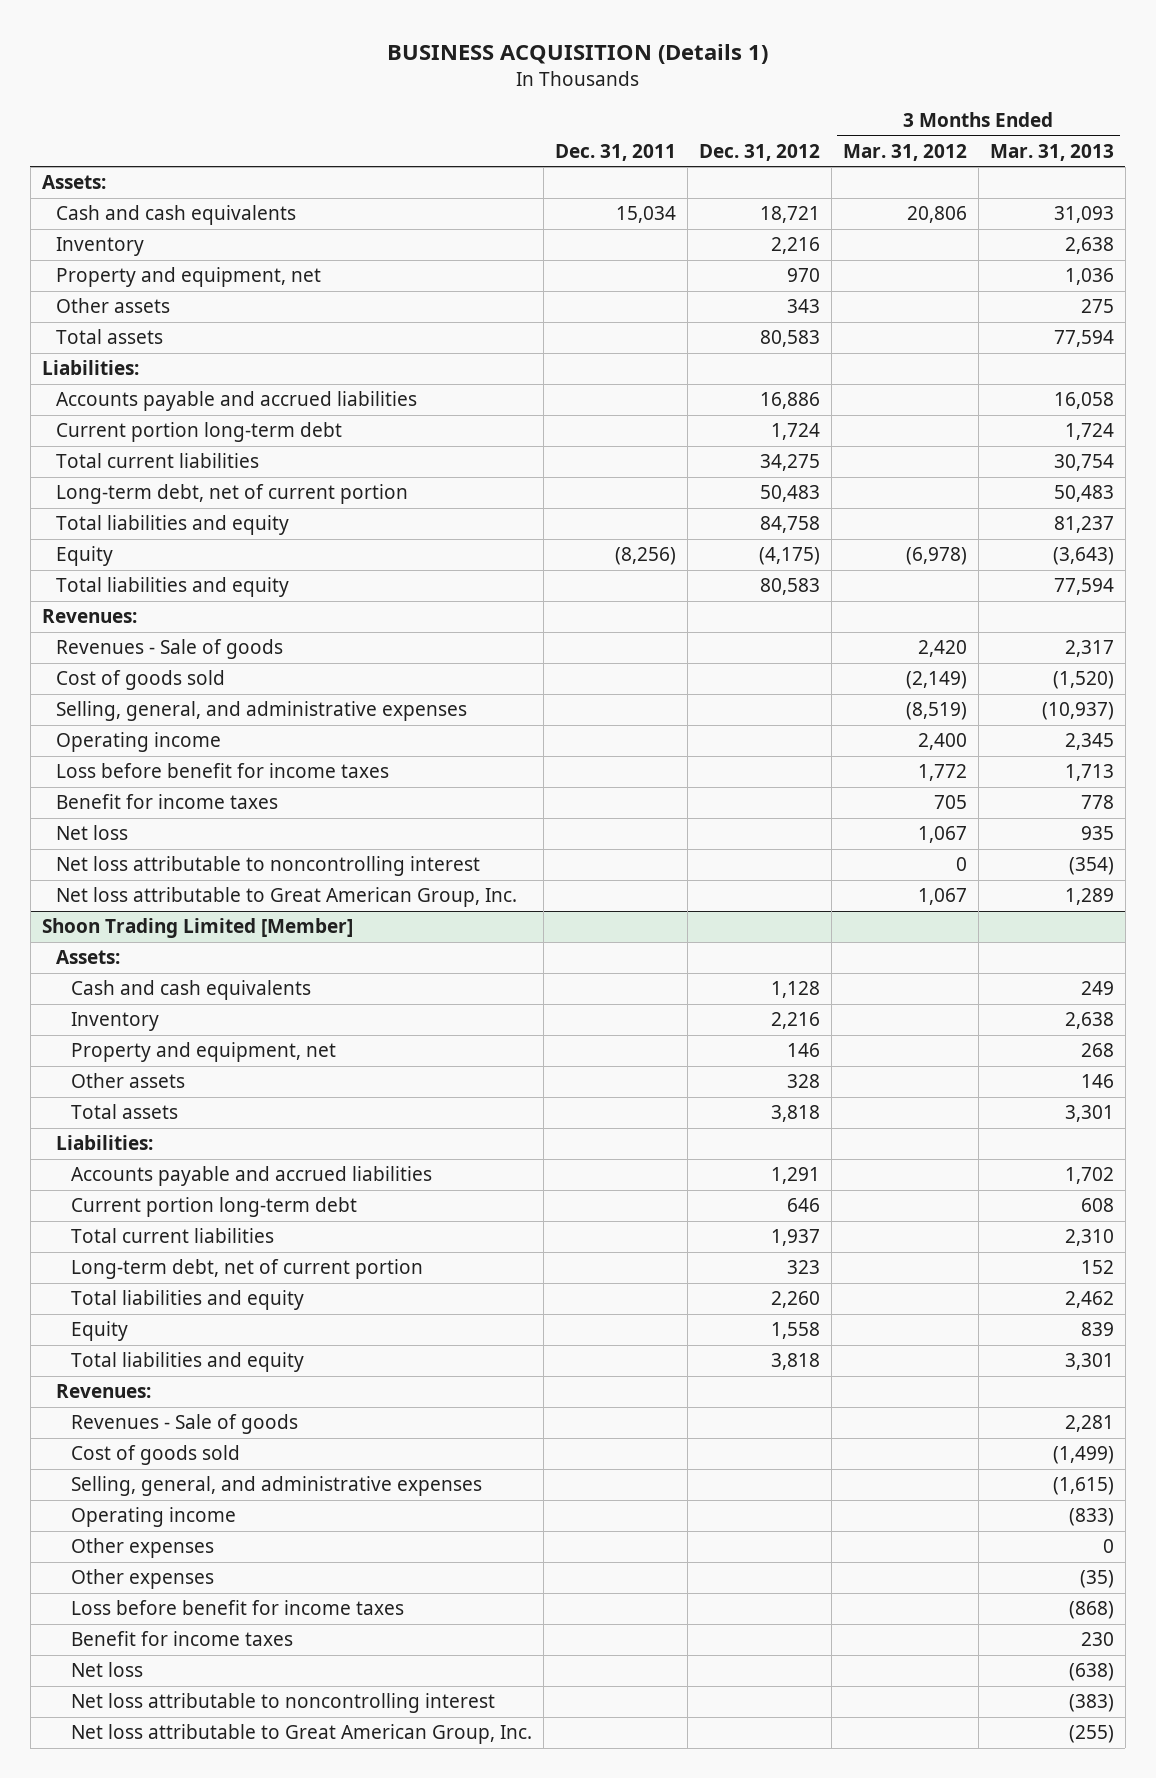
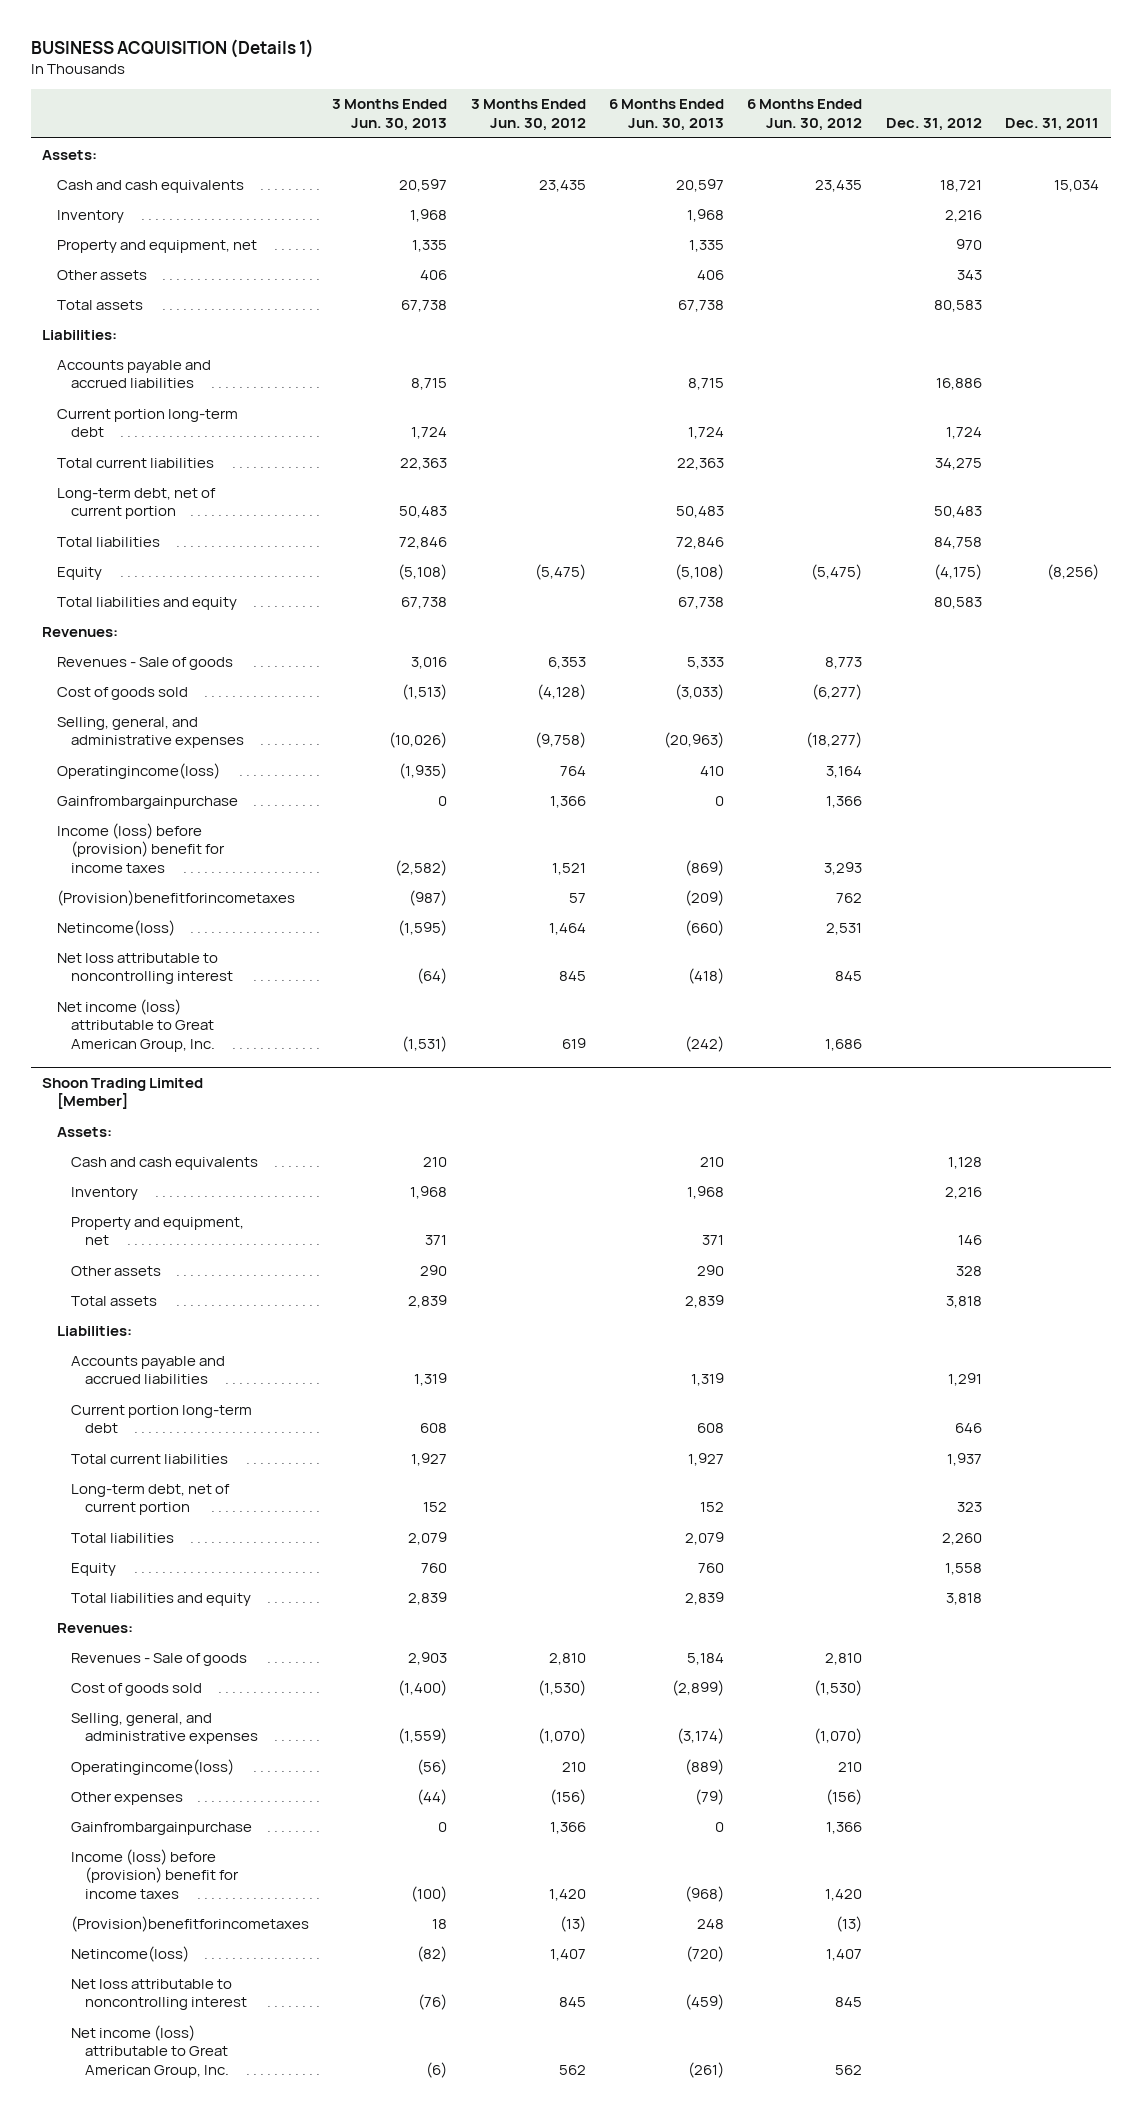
- | Dec. 31, 2011 | Dec. 31, 2012 | 3 Months Ended Mar. 31, 2012 | 3 Months Ended Mar. 31, 2013
+ | 3 Months Ended Jun. 30, 2013 | 3 Months Ended Jun. 30, 2012 | 6 Months Ended Jun. 30, 2013 | 6 Months Ended Jun. 30, 2012 | Dec. 31, 2012 | Dec. 31, 2011
- Total liabilities and equity | | 84,758 | | 81,237
+ Total liabilities | 72,846 | | 72,846 | | 84,758 |
- Operating income | | | 2,400 | 2,345
- Loss before benefit for income taxes | | | 1,772 | 1,713
- Benefit for income taxes | | | 705 | 778
- Net loss | | | 1,067 | 935
+ Operatingincome(loss) | (1,935) | 764 | 410 | 3,164 | |
+ Gainfrombargainpurchase | 0 | 1,366 | 0 | 1,366 | |
+ Income (loss) before (provision) benefit for income taxes | (2,582) | 1,521 | (869) | 3,293 | |
+ (Provision)benefitforincometaxes | (987) | 57 | (209) | 762 | |
+ Netincome(loss) | (1,595) | 1,464 | (660) | 2,531 | |
- Net loss attributable to Great American Group, Inc. | | | 1,067 | 1,289
+ Net income (loss) attributable to Great American Group, Inc. | (1,531) | 619 | (242) | 1,686 | |
@ Shoon Trading Limited [Member]
- Total liabilities and equity | | 2,260 | | 2,462
+ Total liabilities | 2,079 | | 2,079 | | 2,260 |
- Operating income | | | | (833)
- Other expenses | | | | 0
+ Operatingincome(loss) | (56) | 210 | (889) | 210 | |
- Loss before benefit for income taxes | | | | (868)
- Benefit for income taxes | | | | 230
- Net loss | | | | (638)
+ Gainfrombargainpurchase | 0 | 1,366 | 0 | 1,366 | |
+ Income (loss) before (provision) benefit for income taxes | (100) | 1,420 | (968) | 1,420 | |
+ (Provision)benefitforincometaxes | 18 | (13) | 248 | (13) | |
+ Netincome(loss) | (82) | 1,407 | (720) | 1,407 | |
- Net loss attributable to Great American Group, Inc. | | | | (255)
+ Net income (loss) attributable to Great American Group, Inc. | (6) | 562 | (261) | 562 | |

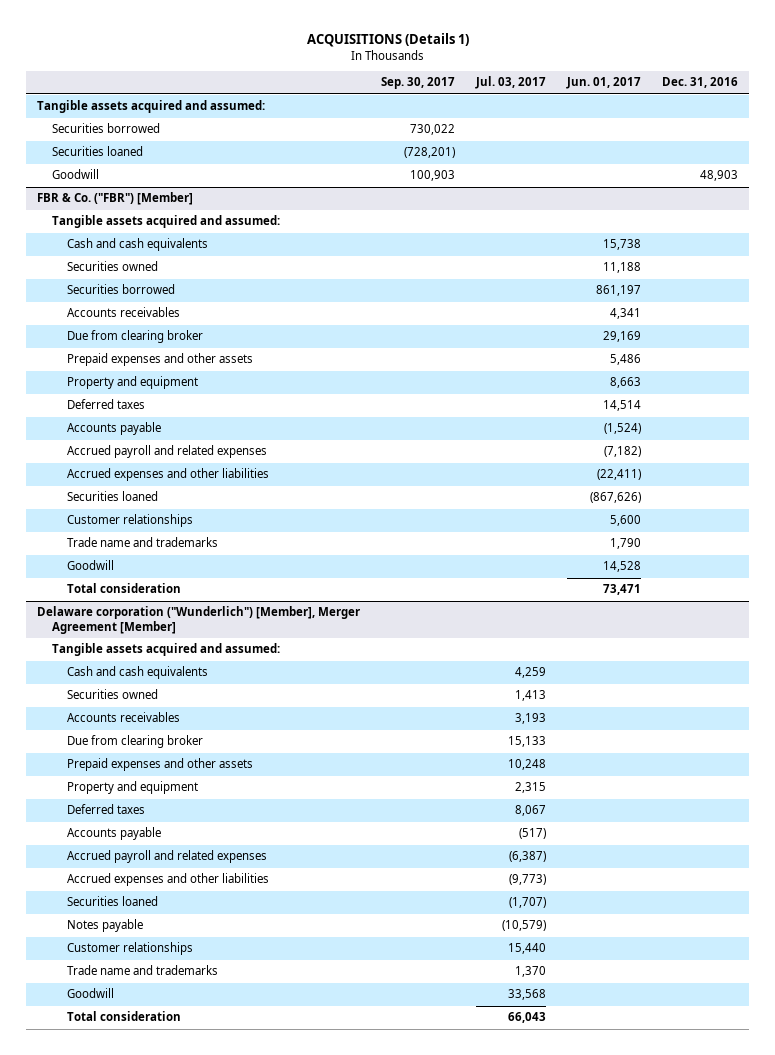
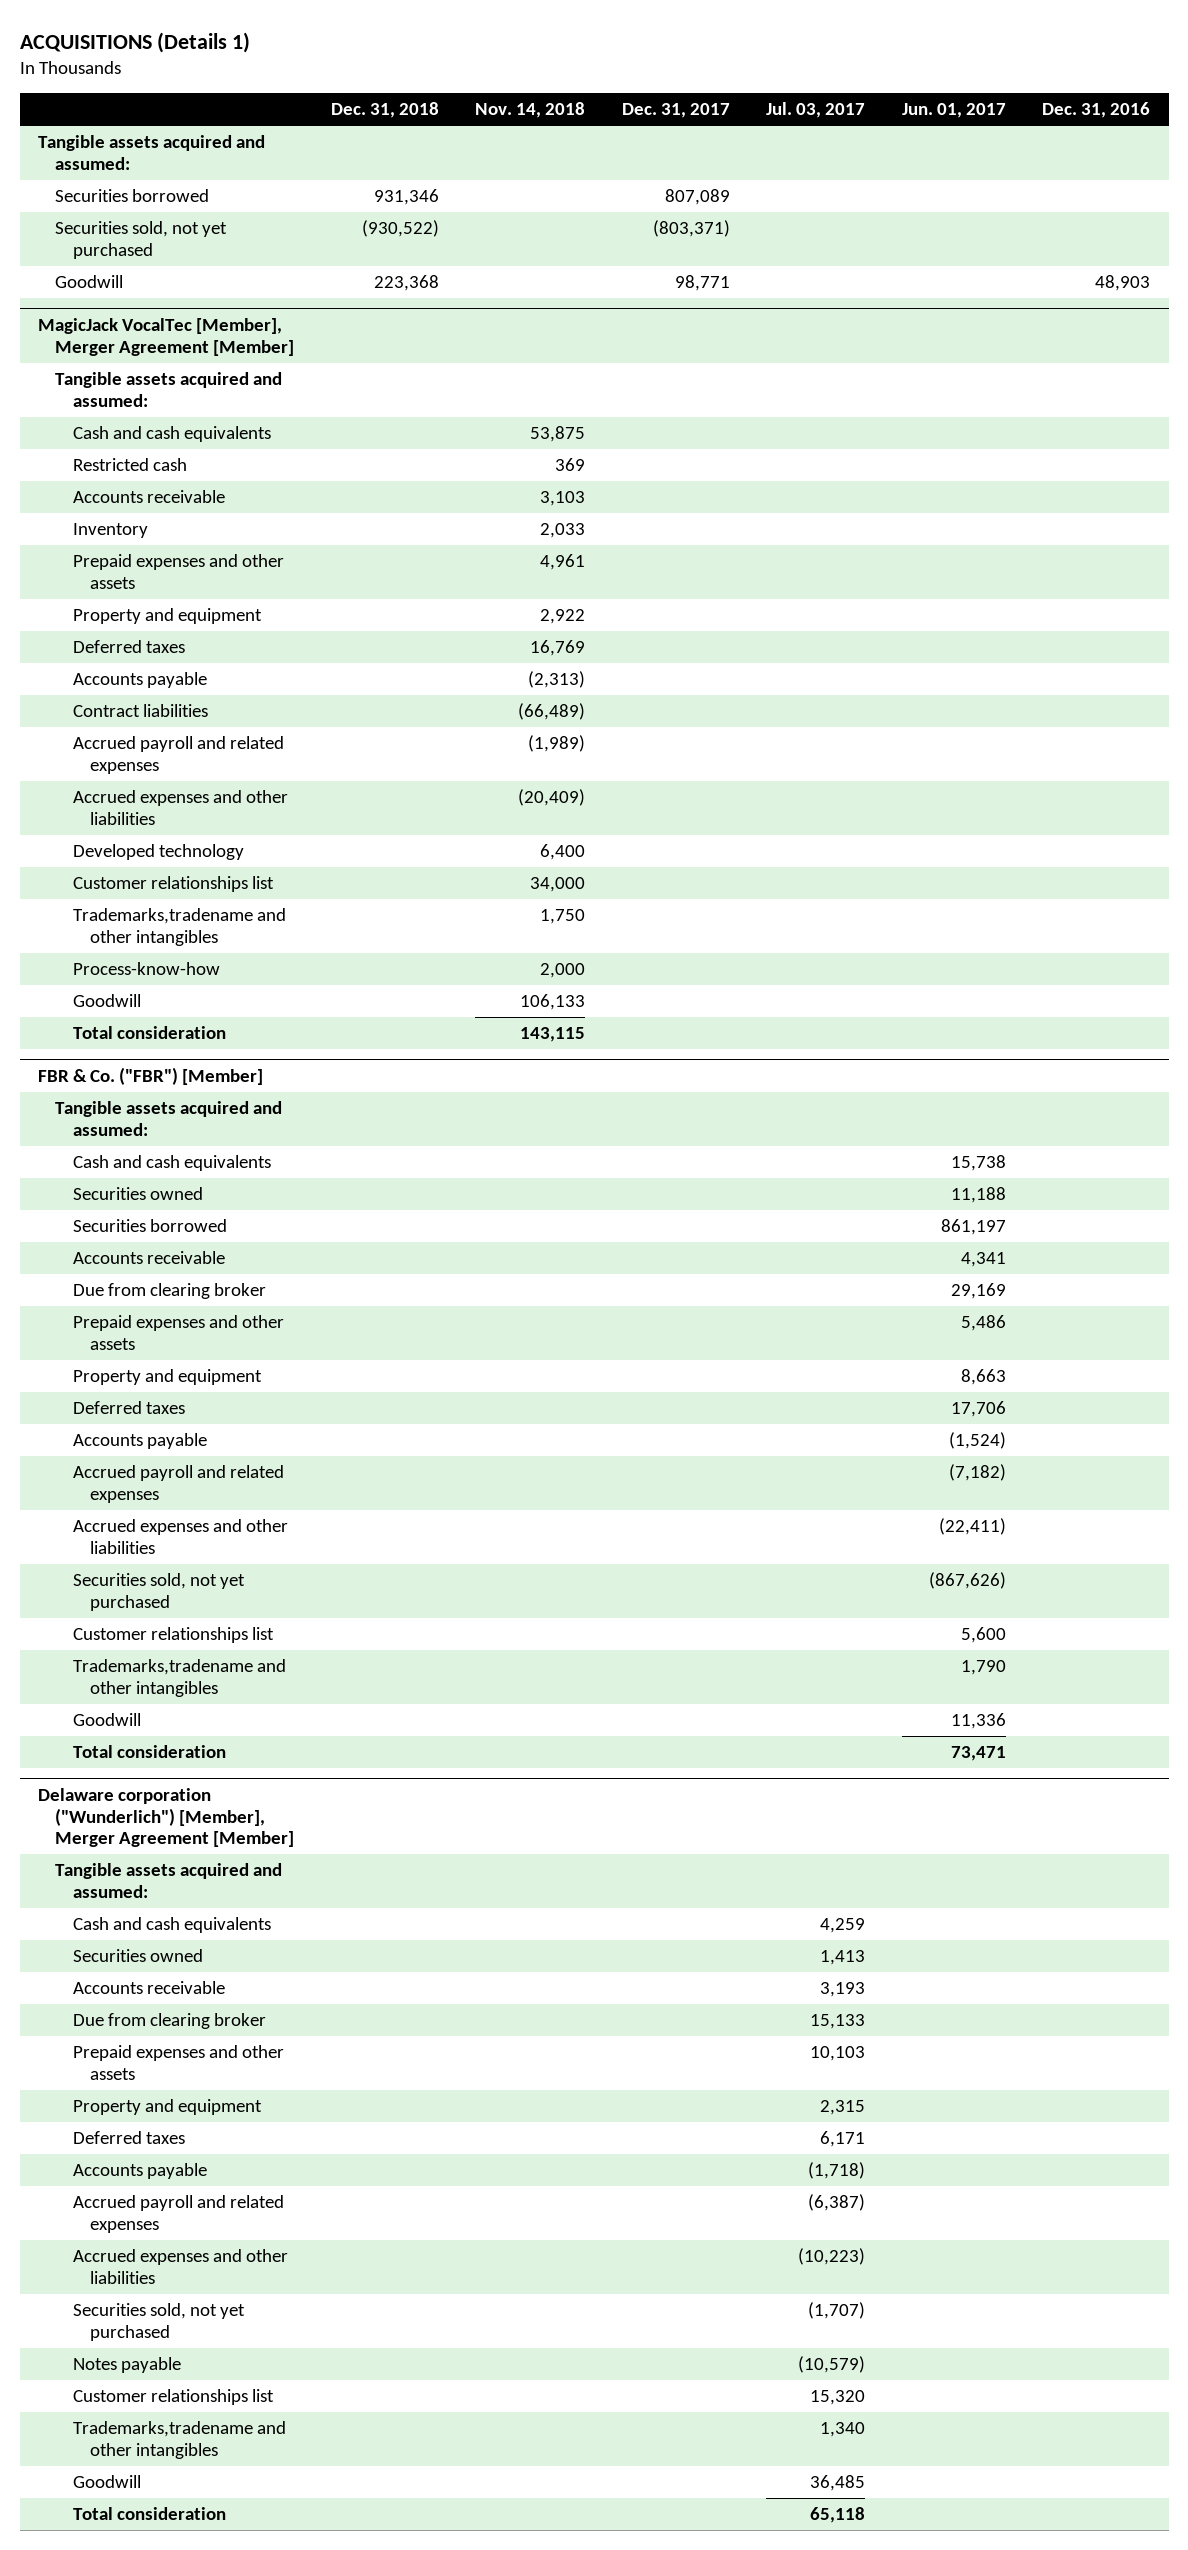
- | Sep. 30, 2017 | Jul. 03, 2017 | Jun. 01, 2017 | Dec. 31, 2016
+ | Dec. 31, 2018 | Nov. 14, 2018 | Dec. 31, 2017 | Jul. 03, 2017 | Jun. 01, 2017 | Dec. 31, 2016
- Securities loaned | (728,201) | | |
+ Securities sold, not yet purchased | (930,522) | | (803,371) | | |
+ MagicJack VocalTec [Member], Merger Agreement [Member]
+ Tangible assets acquired and assumed:
+ Cash and cash equivalents | | 53,875 | | | |
+ Restricted cash | | 369 | | | |
+ Accounts receivable | | 3,103 | | | |
+ Inventory | | 2,033 | | | |
+ Prepaid expenses and other assets | | 4,961 | | | |
+ Property and equipment | | 2,922 | | | |
+ Deferred taxes | | 16,769 | | | |
+ Accounts payable | | (2,313) | | | |
+ Contract liabilities | | (66,489) | | | |
+ Accrued payroll and related expenses | | (1,989) | | | |
+ Accrued expenses and other liabilities | | (20,409) | | | |
+ Developed technology | | 6,400 | | | |
+ Customer relationships list | | 34,000 | | | |
+ Trademarks,tradename and other intangibles | | 1,750 | | | |
+ Process-know-how | | 2,000 | | | |
+ Goodwill | | 106,133 | | | |
+ Total consideration | | 143,115 | | | |
@ FBR & Co. ("FBR") [Member]
- Accounts receivables | | | 4,341 |
+ Accounts receivable | | | | | 4,341 |
- Deferred taxes | | | 14,514 |
+ Deferred taxes | | | | | 17,706 |
- Securities loaned | | | (867,626) |
- Customer relationships | | | 5,600 |
- Trade name and trademarks | | | 1,790 |
- Goodwill | | | 14,528 |
+ Securities sold, not yet purchased | | | | | (867,626) |
+ Customer relationships list | | | | | 5,600 |
+ Trademarks,tradename and other intangibles | | | | | 1,790 |
+ Goodwill | | | | | 11,336 |
@ Delaware corporation ("Wunderlich") [Member], Merger Agreement [Member]
- Accounts receivables | | 3,193 | |
+ Accounts receivable | | | | 3,193 | |
- Prepaid expenses and other assets | | 10,248 | |
+ Prepaid expenses and other assets | | | | 10,103 | |
- Deferred taxes | | 8,067 | |
- Accounts payable | | (517) | |
+ Deferred taxes | | | | 6,171 | |
+ Accounts payable | | | | (1,718) | |
- Accrued expenses and other liabilities | | (9,773) | |
- Securities loaned | | (1,707) | |
+ Accrued expenses and other liabilities | | | | (10,223) | |
+ Securities sold, not yet purchased | | | | (1,707) | |
- Customer relationships | | 15,440 | |
- Trade name and trademarks | | 1,370 | |
- Goodwill | | 33,568 | |
- Total consideration | | 66,043 | |
+ Customer relationships list | | | | 15,320 | |
+ Trademarks,tradename and other intangibles | | | | 1,340 | |
+ Goodwill | | | | 36,485 | |
+ Total consideration | | | | 65,118 | |

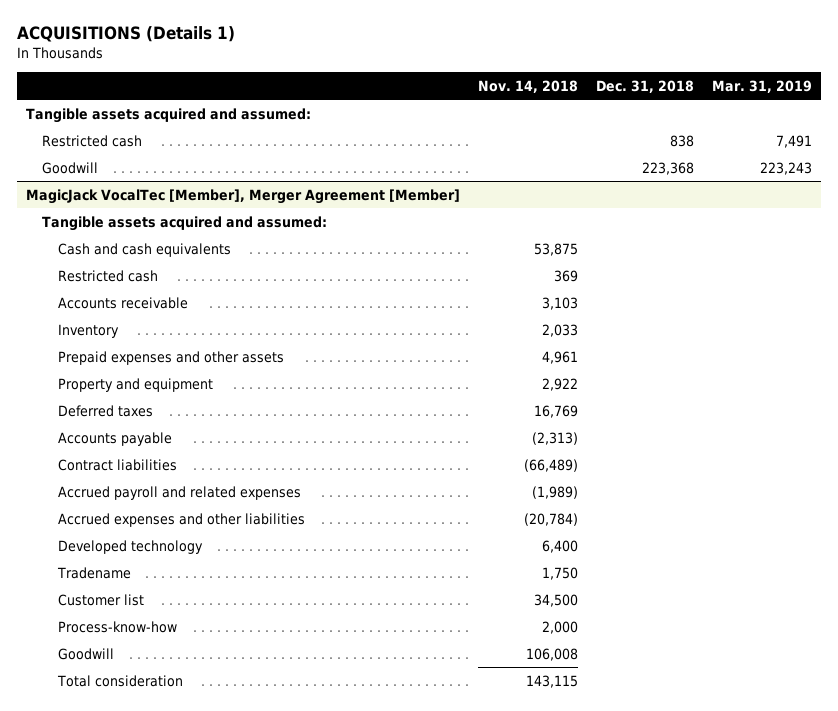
- | Dec. 31, 2018 | Nov. 14, 2018 | Dec. 31, 2017 | Jul. 03, 2017 | Jun. 01, 2017 | Dec. 31, 2016
+ | Nov. 14, 2018 | Dec. 31, 2018 | Mar. 31, 2019
- Securities borrowed | 931,346 | | 807,089 | | |
- Securities sold, not yet purchased | (930,522) | | (803,371) | | |
+ Restricted cash | | 838 | 7,491
@ MagicJack VocalTec [Member], Merger Agreement [Member]
- Accrued expenses and other liabilities | | (20,409) | | | |
+ Accrued expenses and other liabilities | (20,784) | |
- Customer relationships list | | 34,000 | | | |
- Trademarks,tradename and other intangibles | | 1,750 | | | |
+ Tradename | 1,750 | |
+ Customer list | 34,500 | |
- Goodwill | | 106,133 | | | |
+ Goodwill | 106,008 | |
- FBR & Co. ("FBR") [Member]
- Tangible assets acquired and assumed:
- Cash and cash equivalents | | | | | 15,738 |
- Securities owned | | | | | 11,188 |
- Securities borrowed | | | | | 861,197 |
- Accounts receivable | | | | | 4,341 |
- Due from clearing broker | | | | | 29,169 |
- Prepaid expenses and other assets | | | | | 5,486 |
- Property and equipment | | | | | 8,663 |
- Deferred taxes | | | | | 17,706 |
- Accounts payable | | | | | (1,524) |
- Accrued payroll and related expenses | | | | | (7,182) |
- Accrued expenses and other liabilities | | | | | (22,411) |
- Securities sold, not yet purchased | | | | | (867,626) |
- Customer relationships list | | | | | 5,600 |
- Trademarks,tradename and other intangibles | | | | | 1,790 |
- Goodwill | | | | | 11,336 |
- Total consideration | | | | | 73,471 |
- Delaware corporation ("Wunderlich") [Member], Merger Agreement [Member]
- Tangible assets acquired and assumed:
- Cash and cash equivalents | | | | 4,259 | |
- Securities owned | | | | 1,413 | |
- Accounts receivable | | | | 3,193 | |
- Due from clearing broker | | | | 15,133 | |
- Prepaid expenses and other assets | | | | 10,103 | |
- Property and equipment | | | | 2,315 | |
- Deferred taxes | | | | 6,171 | |
- Accounts payable | | | | (1,718) | |
- Accrued payroll and related expenses | | | | (6,387) | |
- Accrued expenses and other liabilities | | | | (10,223) | |
- Securities sold, not yet purchased | | | | (1,707) | |
- Notes payable | | | | (10,579) | |
- Customer relationships list | | | | 15,320 | |
- Trademarks,tradename and other intangibles | | | | 1,340 | |
- Goodwill | | | | 36,485 | |
- Total consideration | | | | 65,118 | |

